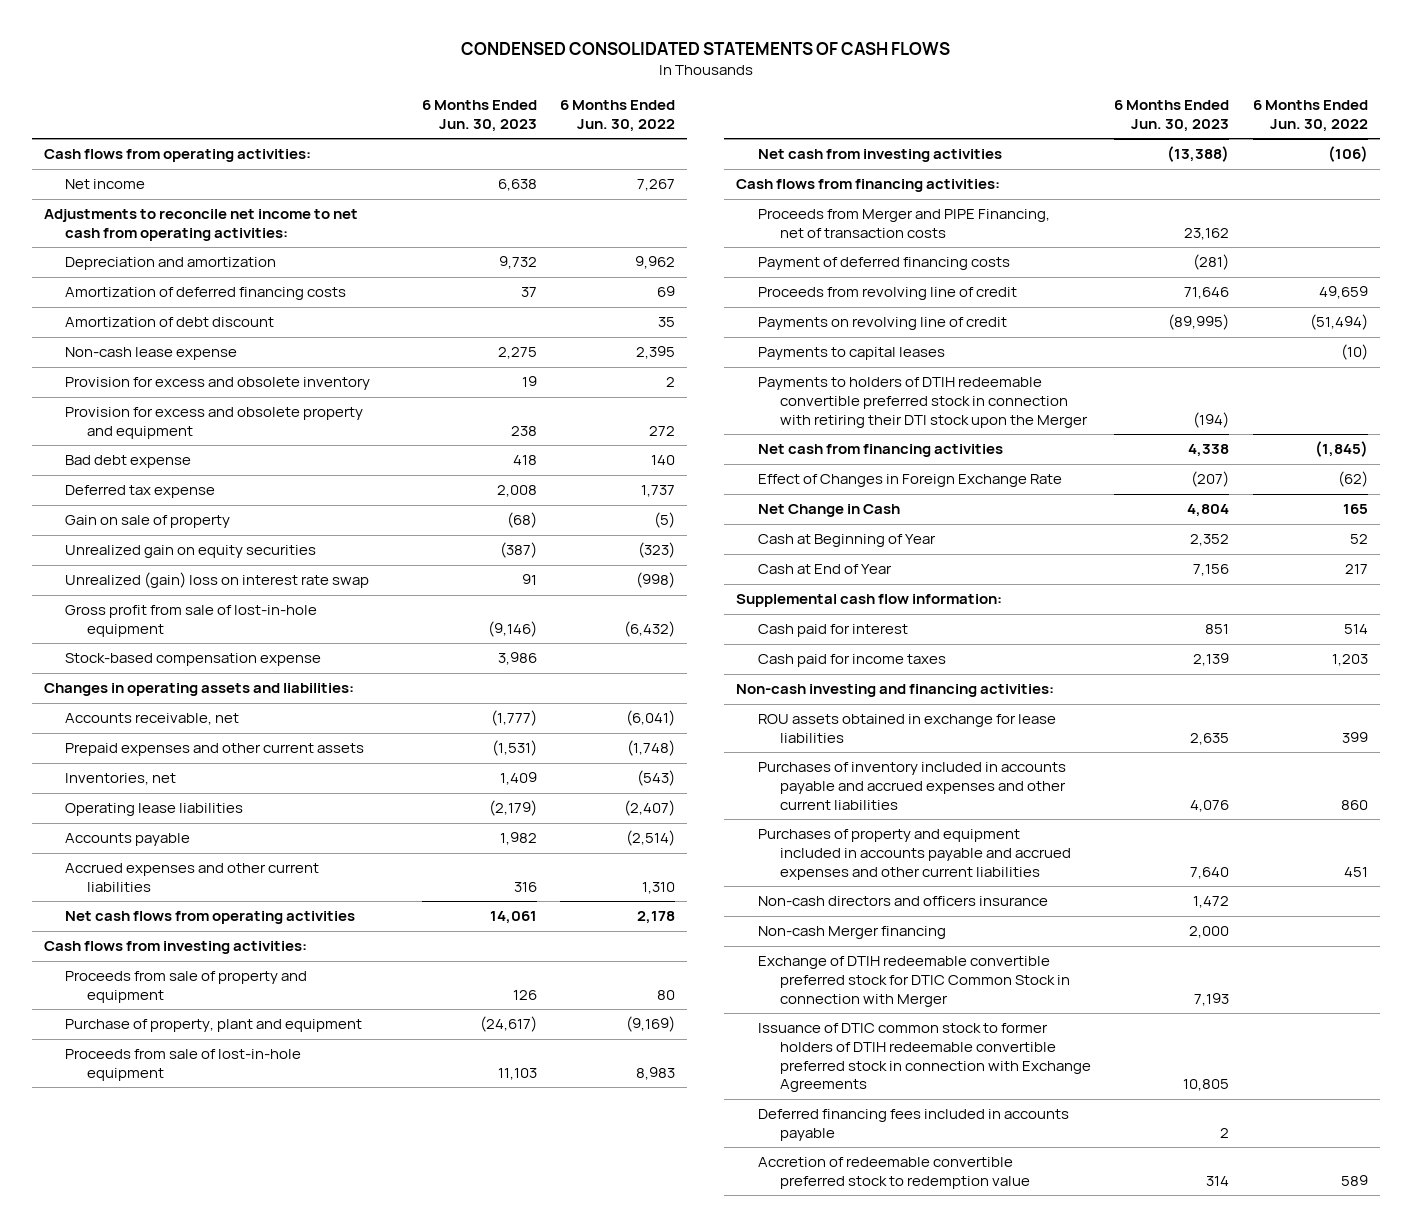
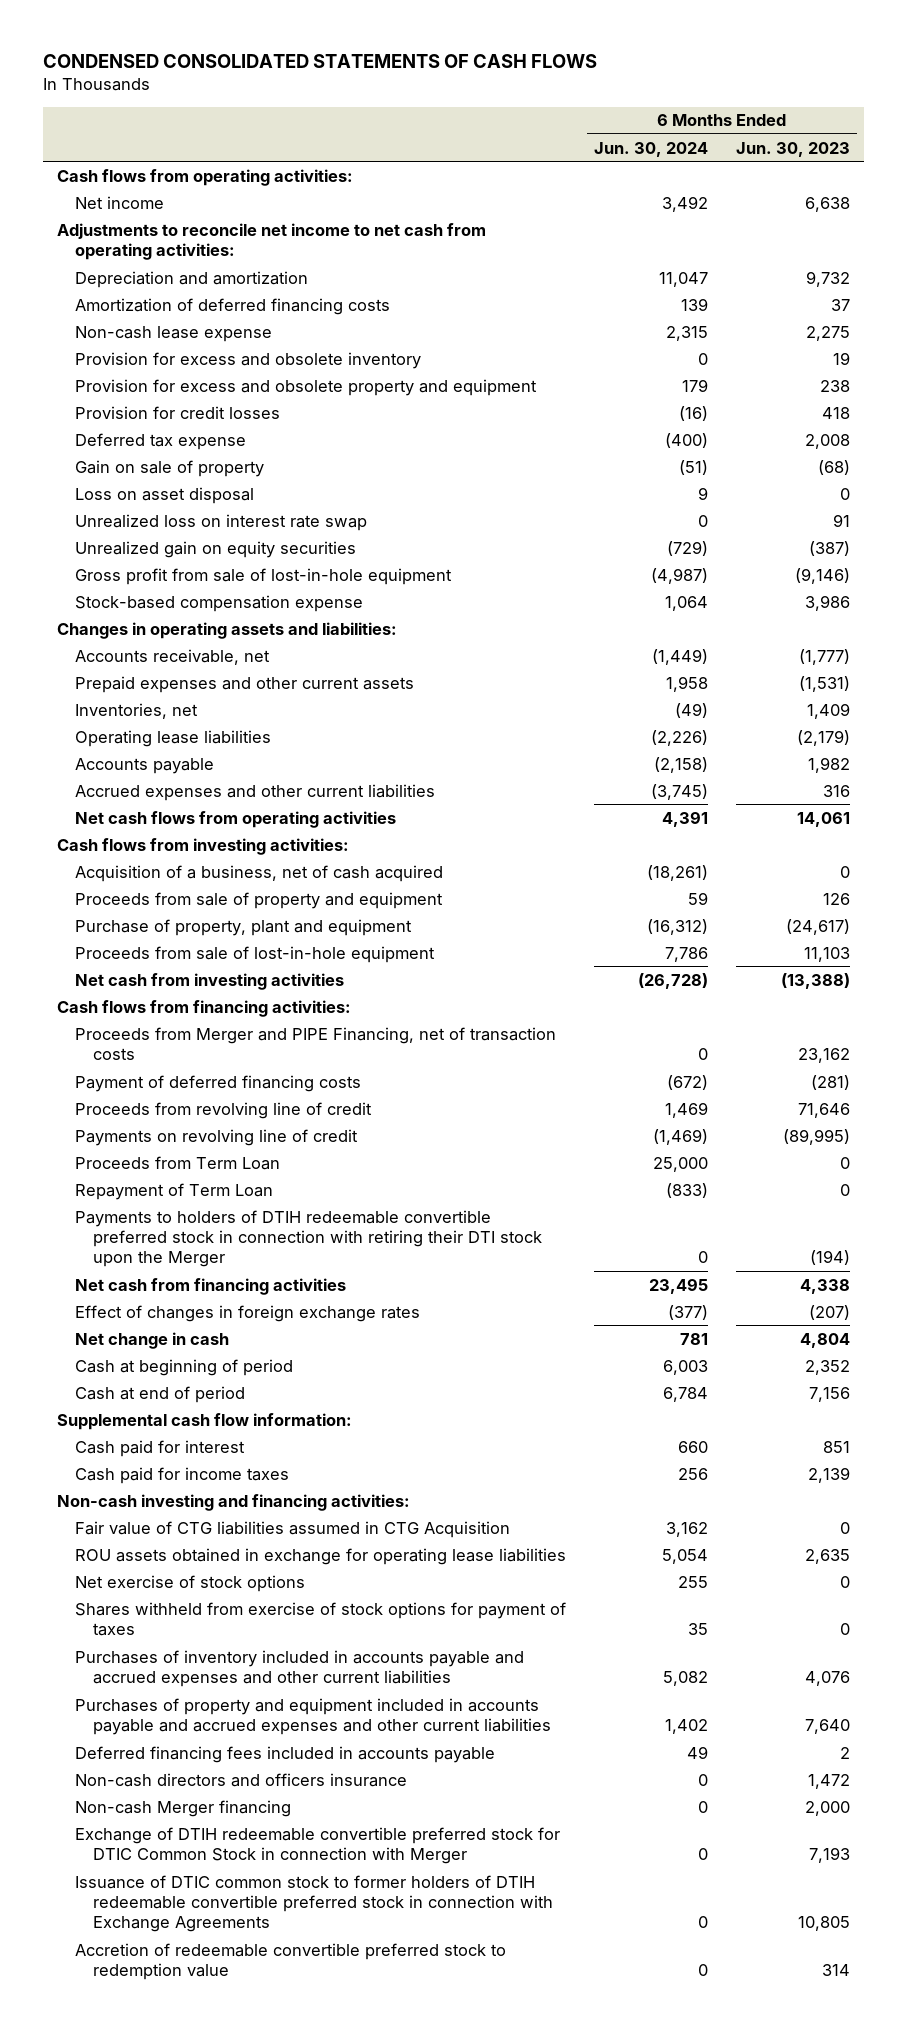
- | 6 Months Ended Jun. 30, 2023 | 6 Months Ended Jun. 30, 2022
+ | 6 Months Ended Jun. 30, 2024 | 6 Months Ended Jun. 30, 2023
- Amortization of debt discount | | 35
- Bad debt expense | 418 | 140
+ Provision for credit losses | (16) | 418
+ Loss on asset disposal | 9 | 0
+ Unrealized loss on interest rate swap | 0 | 91
- Unrealized (gain) loss on interest rate swap | 91 | (998)
+ Acquisition of a business, net of cash acquired | (18,261) | 0
- Payments to capital leases | | (10)
+ Proceeds from Term Loan | 25,000 | 0
+ Repayment of Term Loan | (833) | 0
- Effect of Changes in Foreign Exchange Rate | (207) | (62)
- Net Change in Cash | 4,804 | 165
- Cash at Beginning of Year | 2,352 | 52
- Cash at End of Year | 7,156 | 217
+ Effect of changes in foreign exchange rates | (377) | (207)
+ Net change in cash | 781 | 4,804
+ Cash at beginning of period | 6,003 | 2,352
+ Cash at end of period | 6,784 | 7,156
- ROU assets obtained in exchange for lease liabilities | 2,635 | 399
+ Fair value of CTG liabilities assumed in CTG Acquisition | 3,162 | 0
+ ROU assets obtained in exchange for operating lease liabilities | 5,054 | 2,635
+ Net exercise of stock options | 255 | 0
+ Shares withheld from exercise of stock options for payment of taxes | 35 | 0
moved up: Deferred financing fees included in accounts payable | 49 | 2

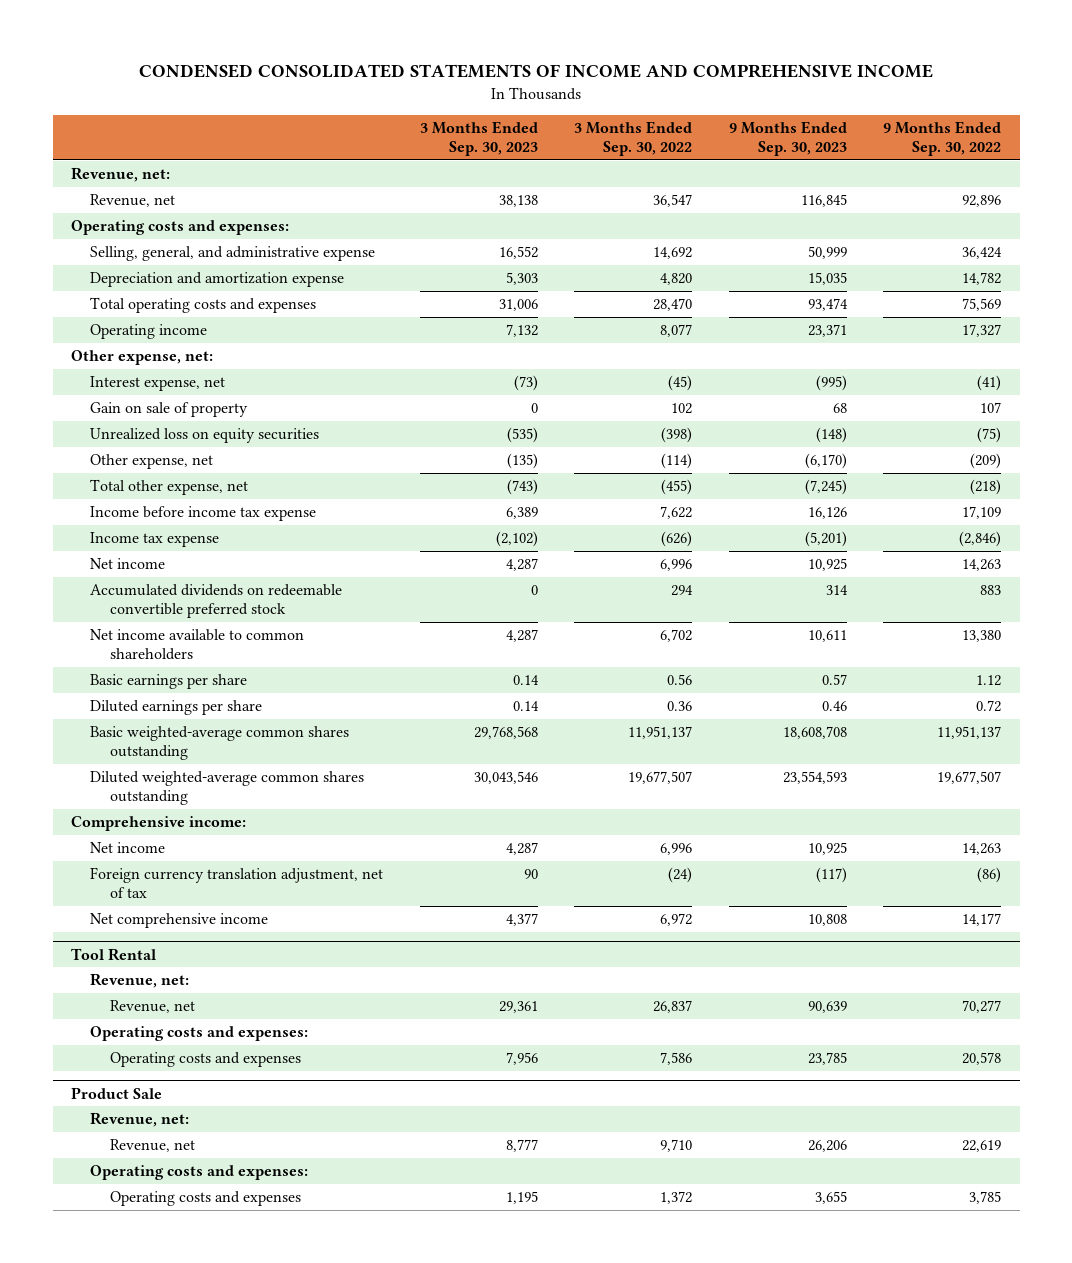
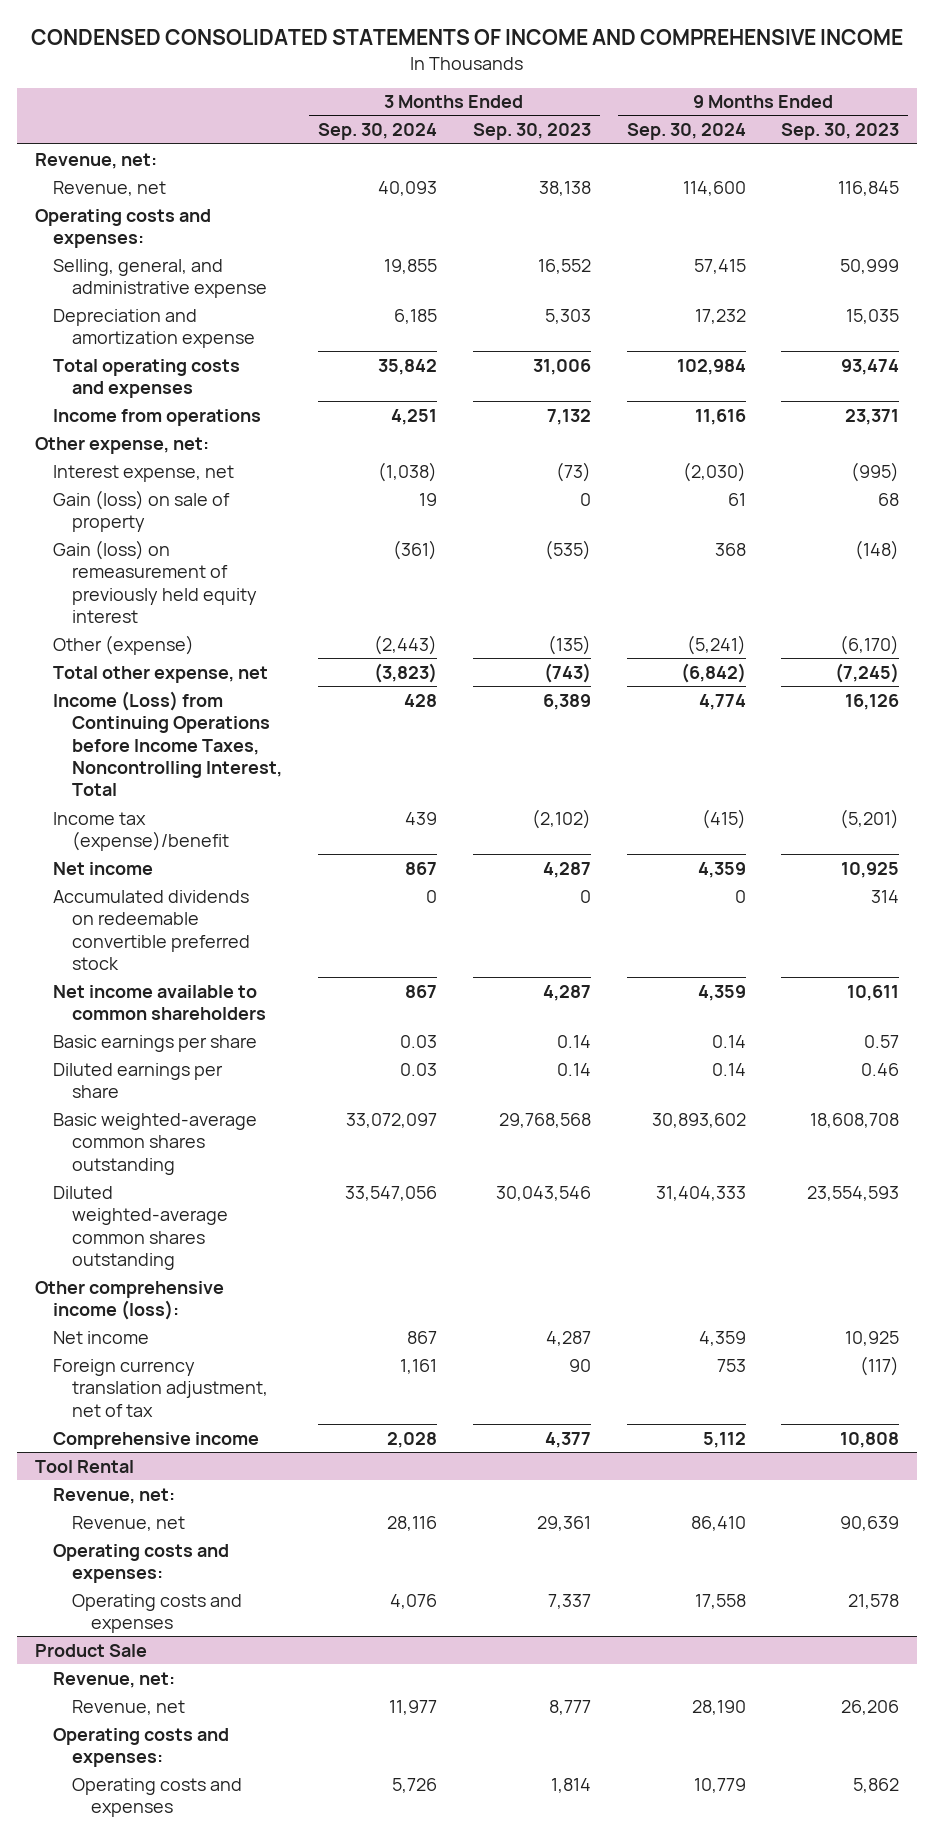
- | 3 Months Ended Sep. 30, 2023 | 3 Months Ended Sep. 30, 2022 | 9 Months Ended Sep. 30, 2023 | 9 Months Ended Sep. 30, 2022
+ | 3 Months Ended Sep. 30, 2024 | 3 Months Ended Sep. 30, 2023 | 9 Months Ended Sep. 30, 2024 | 9 Months Ended Sep. 30, 2023
- Operating income | 7,132 | 8,077 | 23,371 | 17,327
+ Income from operations | 4,251 | 7,132 | 11,616 | 23,371
- Gain on sale of property | 0 | 102 | 68 | 107
- Unrealized loss on equity securities | (535) | (398) | (148) | (75)
- Other expense, net | (135) | (114) | (6,170) | (209)
+ Gain (loss) on sale of property | 19 | 0 | 61 | 68
+ Gain (loss) on remeasurement of previously held equity interest | (361) | (535) | 368 | (148)
+ Other (expense) | (2,443) | (135) | (5,241) | (6,170)
- Income before income tax expense | 6,389 | 7,622 | 16,126 | 17,109
- Income tax expense | (2,102) | (626) | (5,201) | (2,846)
+ Income (Loss) from Continuing Operations before Income Taxes, Noncontrolling Interest, Total | 428 | 6,389 | 4,774 | 16,126
+ Income tax (expense)/benefit | 439 | (2,102) | (415) | (5,201)
- Comprehensive income:
+ Other comprehensive income (loss):
- Net comprehensive income | 4,377 | 6,972 | 10,808 | 14,177
+ Comprehensive income | 2,028 | 4,377 | 5,112 | 10,808
@ Tool Rental
- Operating costs and expenses | 7,956 | 7,586 | 23,785 | 20,578
+ Operating costs and expenses | 4,076 | 7,337 | 17,558 | 21,578
@ Product Sale
- Operating costs and expenses | 1,195 | 1,372 | 3,655 | 3,785
+ Operating costs and expenses | 5,726 | 1,814 | 10,779 | 5,862

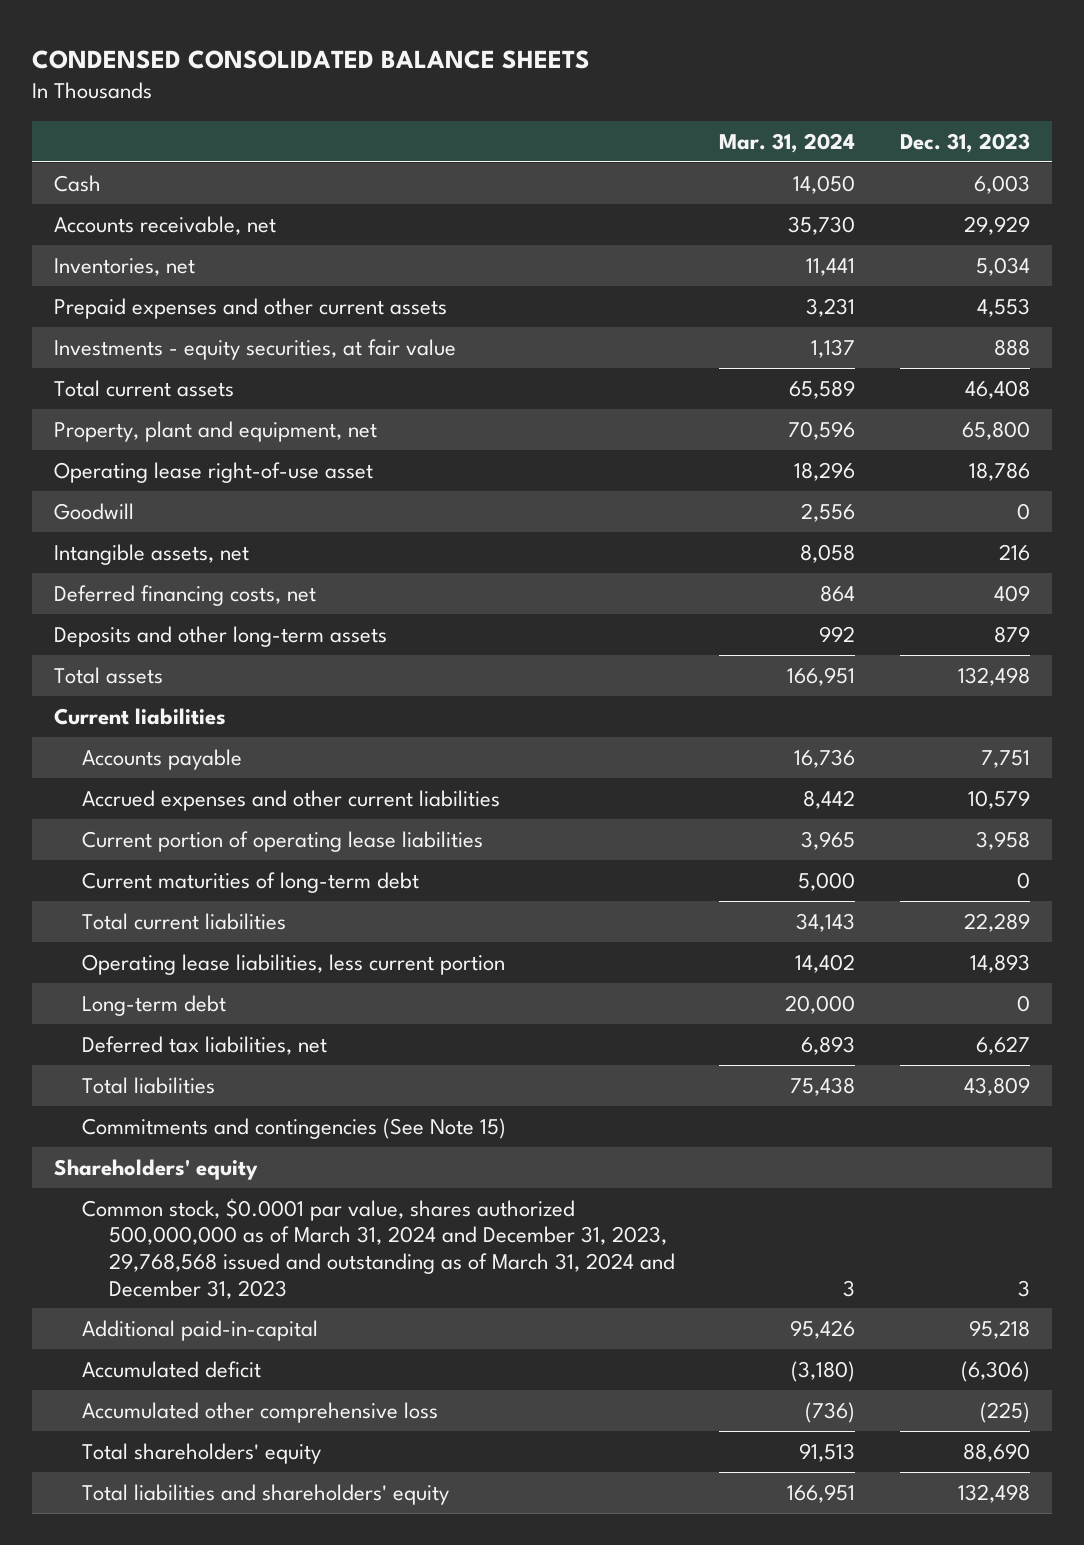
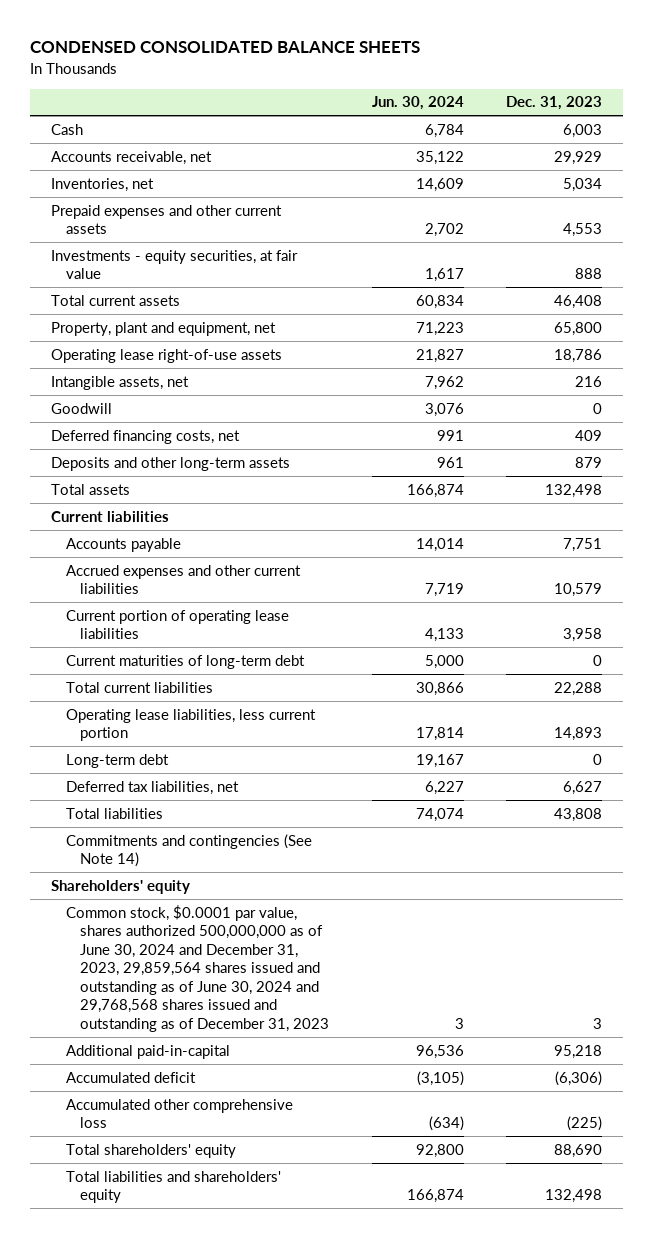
- | Mar. 31, 2024 | Dec. 31, 2023
+ | Jun. 30, 2024 | Dec. 31, 2023
- Operating lease right-of-use asset | 18,296 | 18,786
+ Operating lease right-of-use assets | 21,827 | 18,786
moved down: Goodwill | 3,076 | 0
- Total current liabilities | 34,143 | 22,289
+ Total current liabilities | 30,866 | 22,288
- Total liabilities | 75,438 | 43,809
- Commitments and contingencies (See Note 15)
+ Total liabilities | 74,074 | 43,808
+ Commitments and contingencies (See Note 14)
- Common stock, $0.0001 par value, shares authorized 500,000,000 as of March 31, 2024 and December 31, 2023, 29,768,568 issued and outstanding as of March 31, 2024 and December 31, 2023 | 3 | 3
+ Common stock, $0.0001 par value, shares authorized 500,000,000 as of June 30, 2024 and December 31, 2023, 29,859,564 shares issued and outstanding as of June 30, 2024 and 29,768,568 shares issued and outstanding as of December 31, 2023 | 3 | 3

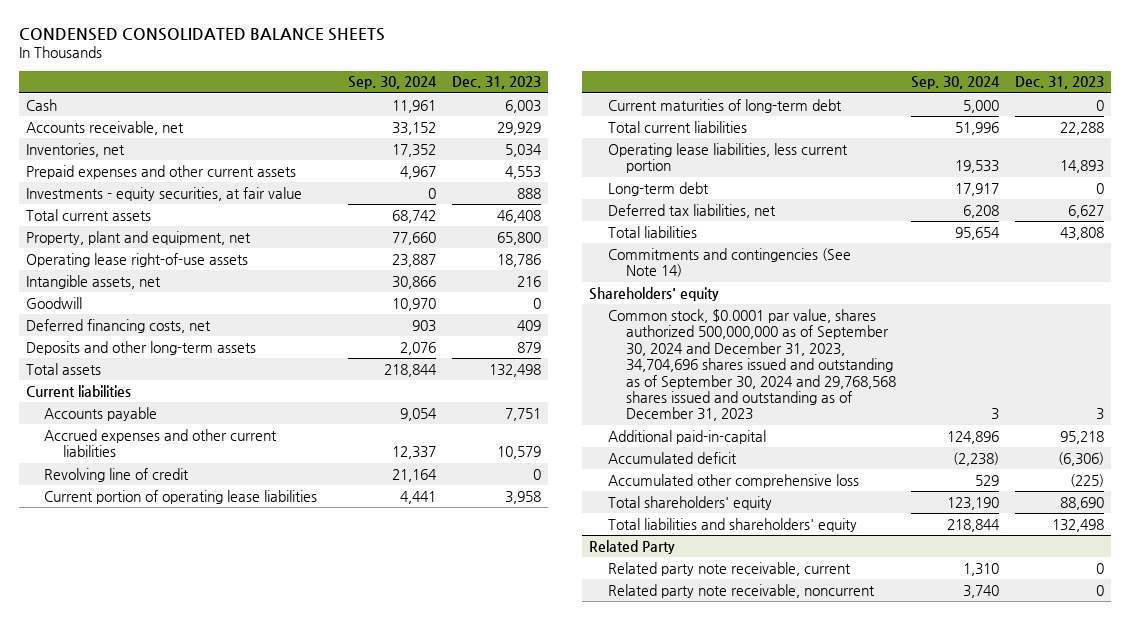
- | Jun. 30, 2024 | Dec. 31, 2023
+ | Sep. 30, 2024 | Dec. 31, 2023
+ Revolving line of credit | 21,164 | 0
- Common stock, $0.0001 par value, shares authorized 500,000,000 as of June 30, 2024 and December 31, 2023, 29,859,564 shares issued and outstanding as of June 30, 2024 and 29,768,568 shares issued and outstanding as of December 31, 2023 | 3 | 3
+ Common stock, $0.0001 par value, shares authorized 500,000,000 as of September 30, 2024 and December 31, 2023, 34,704,696 shares issued and outstanding as of September 30, 2024 and 29,768,568 shares issued and outstanding as of December 31, 2023 | 3 | 3
+ Related Party
+ Related party note receivable, current | 1,310 | 0
+ Related party note receivable, noncurrent | 3,740 | 0

